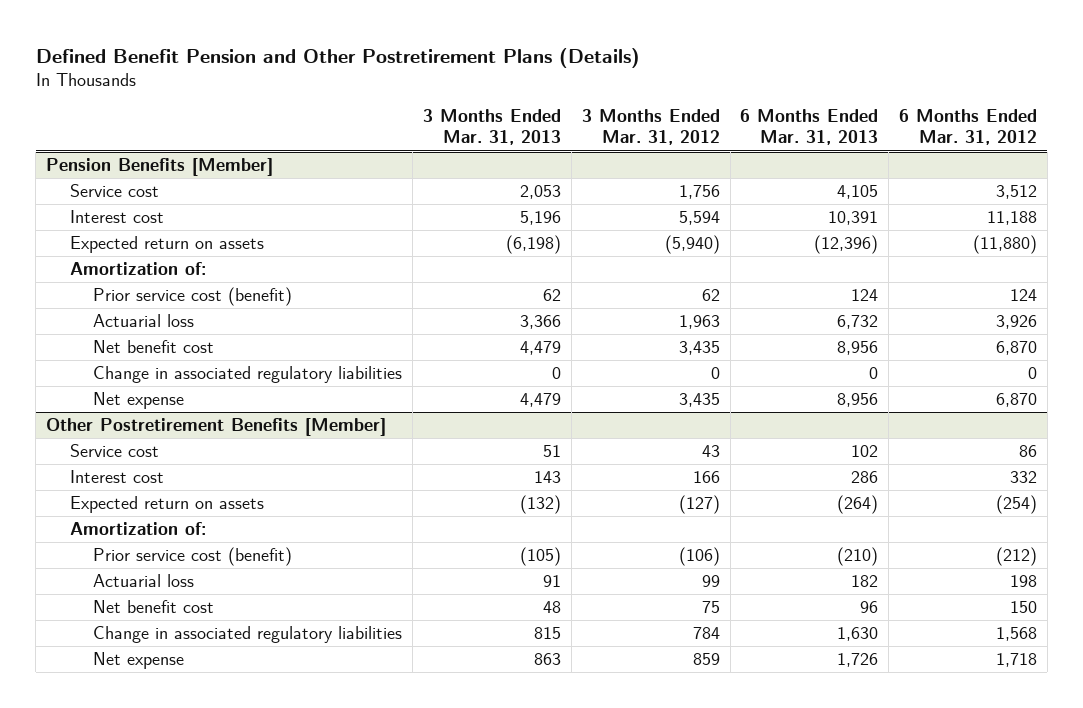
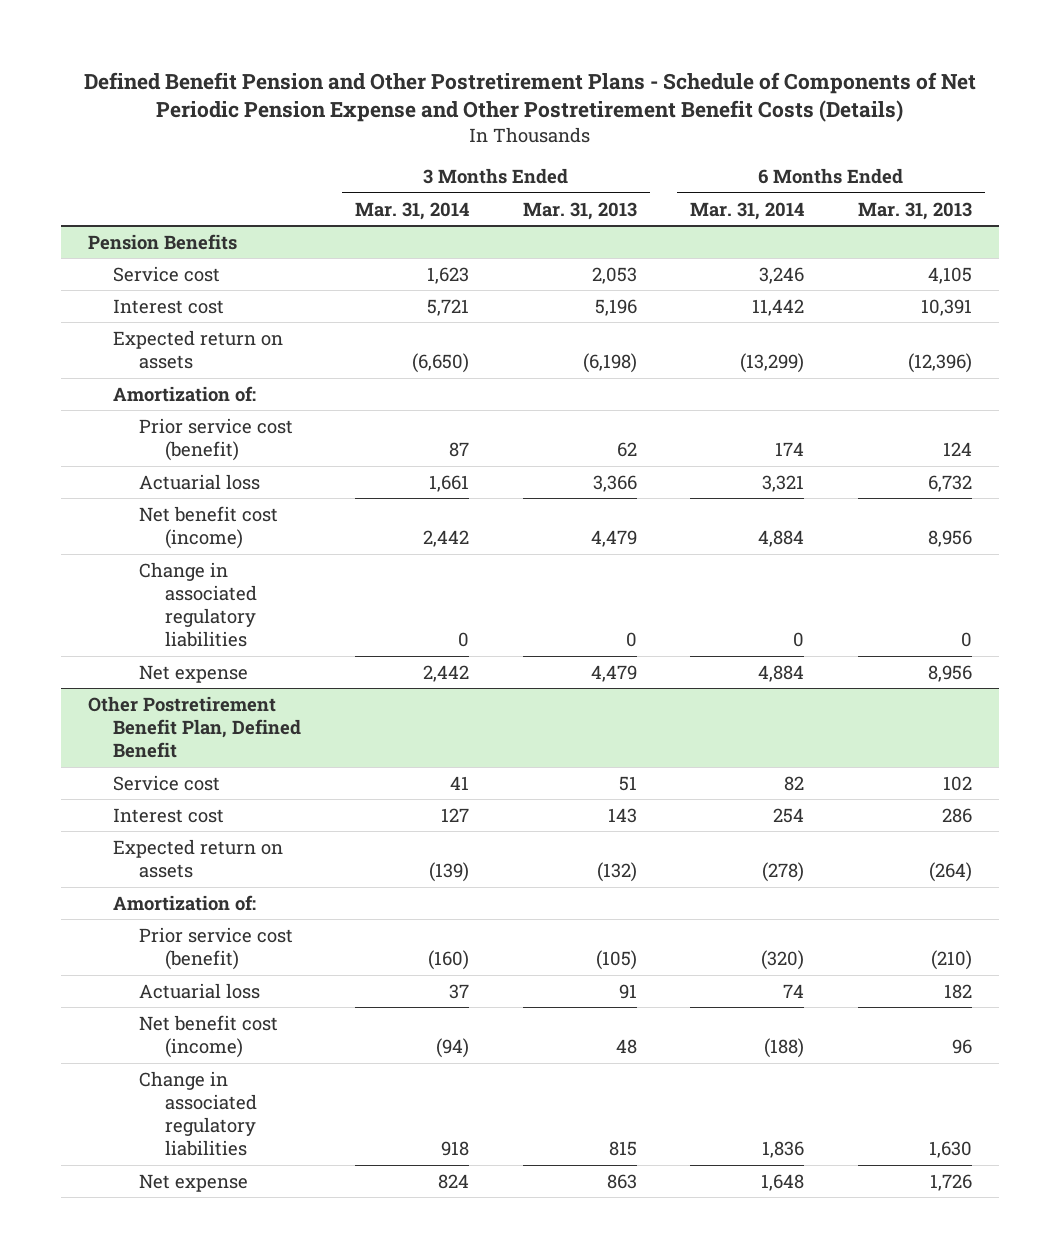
- Defined Benefit Pension and Other Postretirement Plans (Details)
+ Defined Benefit Pension and Other Postretirement Plans - Schedule of Components of Net Periodic Pension Expense and Other Postretirement Benefit Costs (Details)
- | 3 Months Ended Mar. 31, 2013 | 3 Months Ended Mar. 31, 2012 | 6 Months Ended Mar. 31, 2013 | 6 Months Ended Mar. 31, 2012
+ | 3 Months Ended Mar. 31, 2014 | 3 Months Ended Mar. 31, 2013 | 6 Months Ended Mar. 31, 2014 | 6 Months Ended Mar. 31, 2013
- Pension Benefits [Member]
+ Pension Benefits
- Net benefit cost | 4,479 | 3,435 | 8,956 | 6,870
+ Net benefit cost (income) | 2,442 | 4,479 | 4,884 | 8,956
- Other Postretirement Benefits [Member]
+ Other Postretirement Benefit Plan, Defined Benefit
- Net benefit cost | 48 | 75 | 96 | 150
+ Net benefit cost (income) | (94) | 48 | (188) | 96

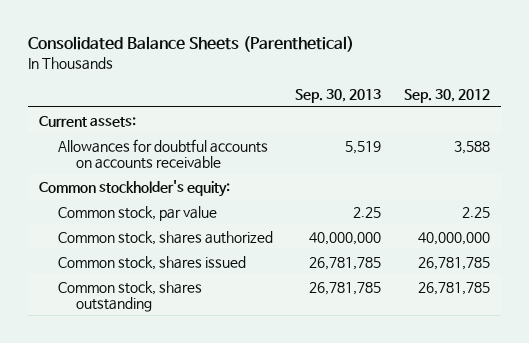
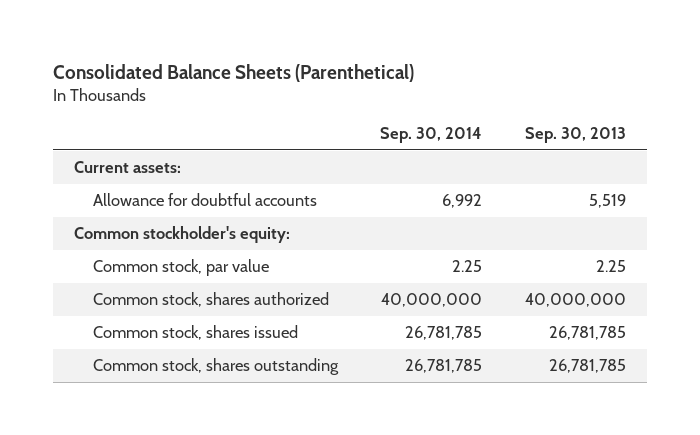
- | Sep. 30, 2013 | Sep. 30, 2012
+ | Sep. 30, 2014 | Sep. 30, 2013
- Allowances for doubtful accounts on accounts receivable | 5,519 | 3,588
+ Allowance for doubtful accounts | 6,992 | 5,519

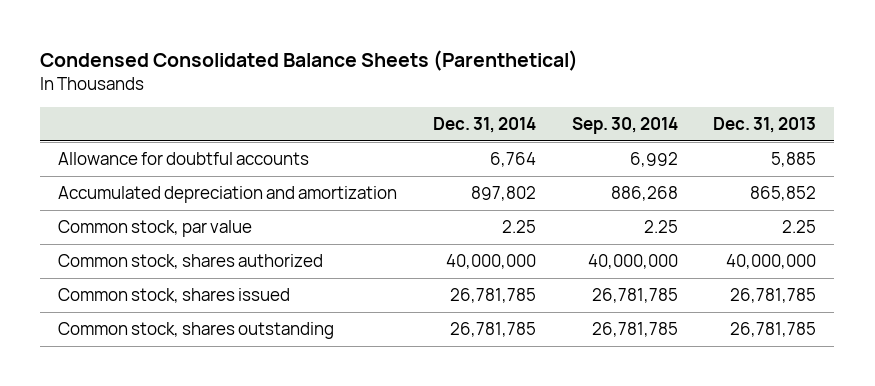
- Consolidated Balance Sheets (Parenthetical)
+ Condensed Consolidated Balance Sheets (Parenthetical)
- | Sep. 30, 2014 | Sep. 30, 2013
+ | Dec. 31, 2014 | Sep. 30, 2014 | Dec. 31, 2013
- Current assets:
- Common stockholder's equity:
+ Accumulated depreciation and amortization | 897,802 | 886,268 | 865,852

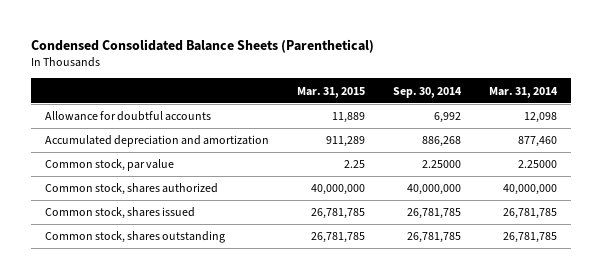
- | Dec. 31, 2014 | Sep. 30, 2014 | Dec. 31, 2013
+ | Mar. 31, 2015 | Sep. 30, 2014 | Mar. 31, 2014
- Common stock, par value | 2.25 | 2.25 | 2.25
+ Common stock, par value | 2.25 | 2.25000 | 2.25000

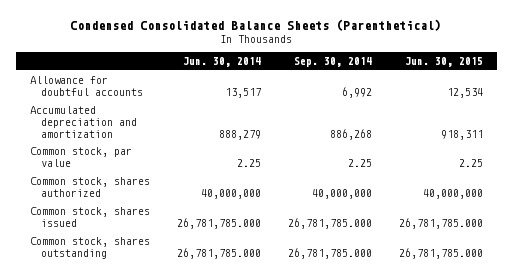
- | Mar. 31, 2015 | Sep. 30, 2014 | Mar. 31, 2014
+ | Jun. 30, 2014 | Sep. 30, 2014 | Jun. 30, 2015
- Common stock, par value | 2.25 | 2.25000 | 2.25000
+ Common stock, par value | 2.25 | 2.25 | 2.25
- Common stock, shares issued | 26,781,785 | 26,781,785 | 26,781,785
- Common stock, shares outstanding | 26,781,785 | 26,781,785 | 26,781,785
+ Common stock, shares issued | 26,781,785.000 | 26,781,785.000 | 26,781,785.000
+ Common stock, shares outstanding | 26,781,785.000 | 26,781,785.000 | 26,781,785.000

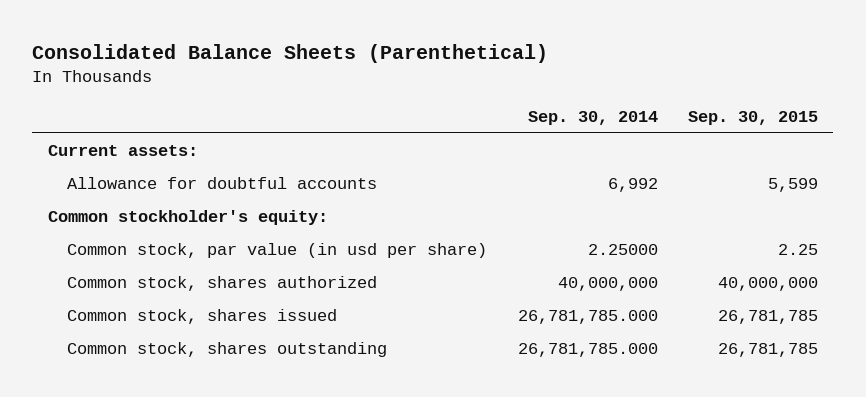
- Condensed Consolidated Balance Sheets (Parenthetical)
+ Consolidated Balance Sheets (Parenthetical)
- | Jun. 30, 2014 | Sep. 30, 2014 | Jun. 30, 2015
+ | Sep. 30, 2014 | Sep. 30, 2015
+ Current assets:
- Accumulated depreciation and amortization | 888,279 | 886,268 | 918,311
- Common stock, par value | 2.25 | 2.25 | 2.25
+ Common stockholder's equity:
+ Common stock, par value (in usd per share) | 2.25000 | 2.25

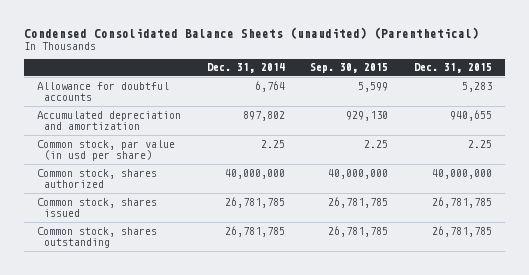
- Consolidated Balance Sheets (Parenthetical)
+ Condensed Consolidated Balance Sheets (unaudited) (Parenthetical)
- | Sep. 30, 2014 | Sep. 30, 2015
+ | Dec. 31, 2014 | Sep. 30, 2015 | Dec. 31, 2015
- Current assets:
- Common stockholder's equity:
+ Accumulated depreciation and amortization | 897,802 | 929,130 | 940,655

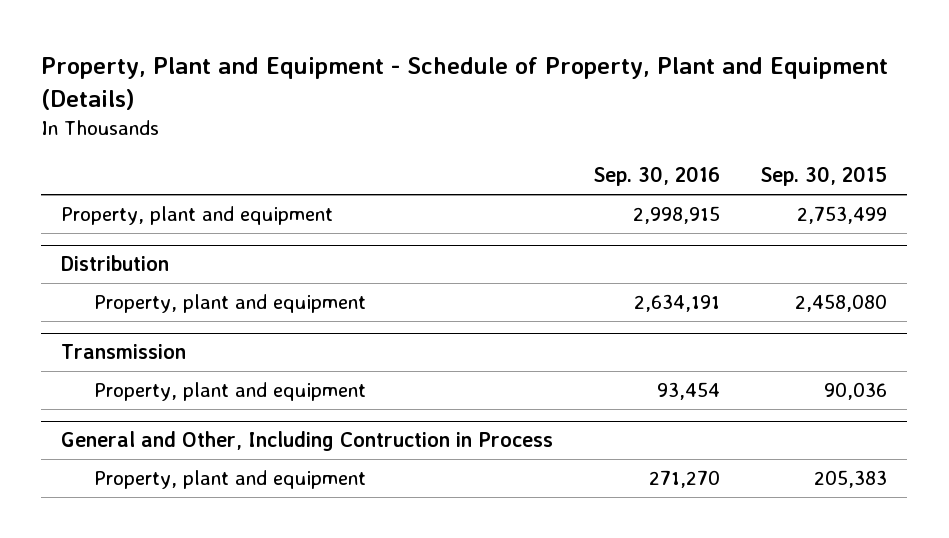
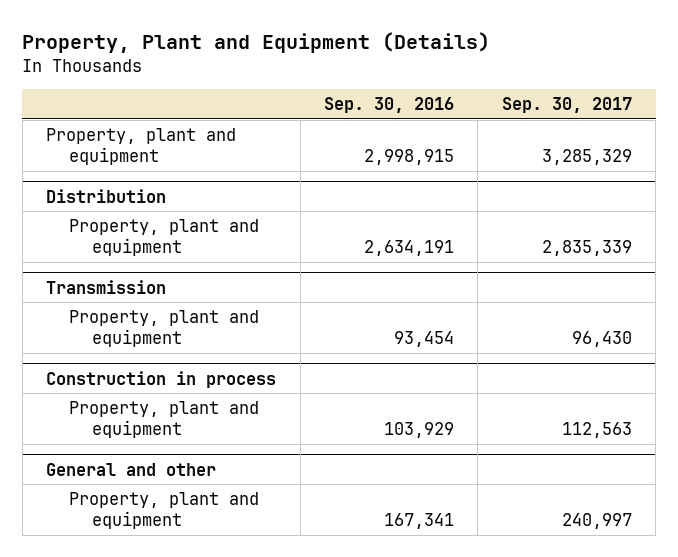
- Property, Plant and Equipment - Schedule of Property, Plant and Equipment (Details)
+ Property, Plant and Equipment (Details)
- | Sep. 30, 2016 | Sep. 30, 2015
+ | Sep. 30, 2016 | Sep. 30, 2017
- General and Other, Including Contruction in Process
- Property, plant and equipment | 271,270 | 205,383
+ Construction in process
+ Property, plant and equipment | 103,929 | 112,563
+ General and other
+ Property, plant and equipment | 167,341 | 240,997

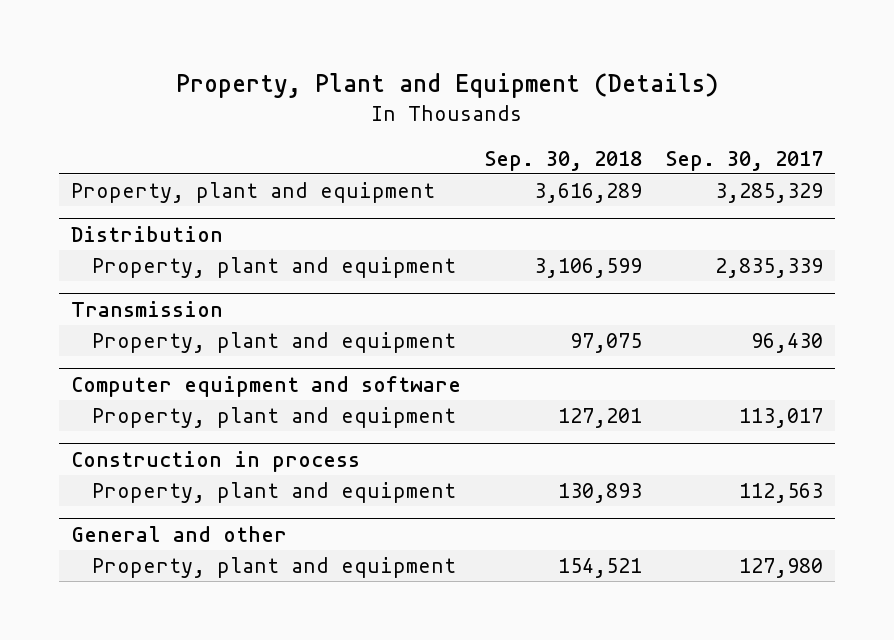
- | Sep. 30, 2016 | Sep. 30, 2017
+ | Sep. 30, 2018 | Sep. 30, 2017
+ Computer equipment and software
+ Property, plant and equipment | 127,201 | 113,017
@ General and other
- Property, plant and equipment | 167,341 | 240,997
+ Property, plant and equipment | 154,521 | 127,980

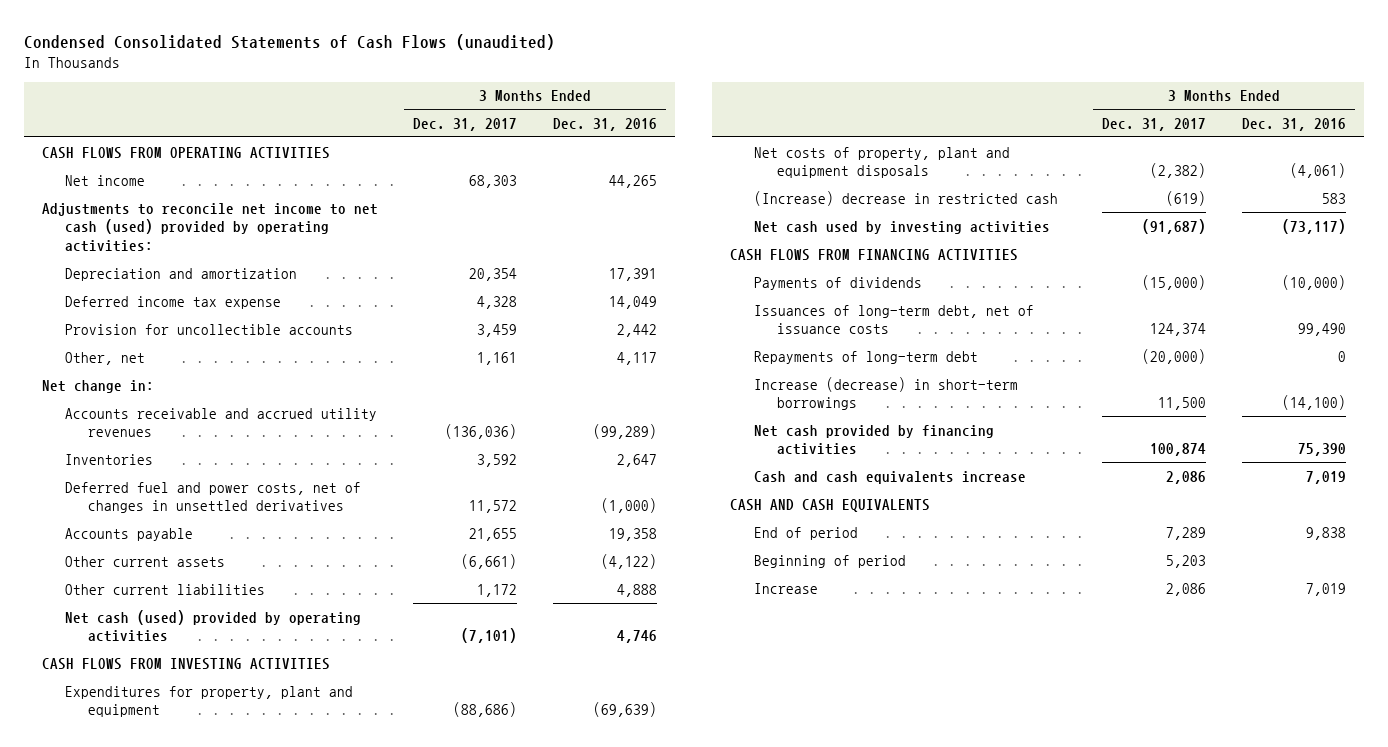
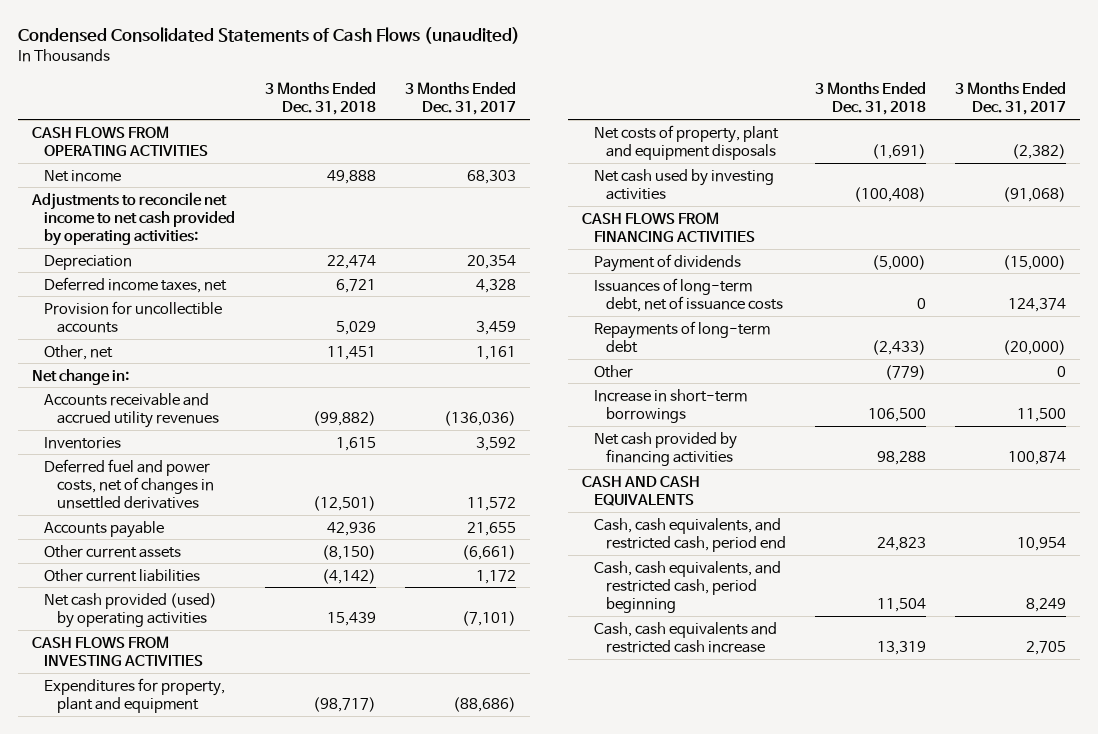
- | 3 Months Ended Dec. 31, 2017 | 3 Months Ended Dec. 31, 2016
+ | 3 Months Ended Dec. 31, 2018 | 3 Months Ended Dec. 31, 2017
- Adjustments to reconcile net income to net cash (used) provided by operating activities:
- Depreciation and amortization | 20,354 | 17,391
- Deferred income tax expense | 4,328 | 14,049
+ Adjustments to reconcile net income to net cash provided by operating activities:
+ Depreciation | 22,474 | 20,354
+ Deferred income taxes, net | 6,721 | 4,328
- Net cash (used) provided by operating activities | (7,101) | 4,746
+ Net cash provided (used) by operating activities | 15,439 | (7,101)
- (Increase) decrease in restricted cash | (619) | 583
- Net cash used by investing activities | (91,687) | (73,117)
+ Net cash used by investing activities | (100,408) | (91,068)
- Payments of dividends | (15,000) | (10,000)
+ Payment of dividends | (5,000) | (15,000)
- Increase (decrease) in short-term borrowings | 11,500 | (14,100)
+ Other | (779) | 0
+ Increase in short-term borrowings | 106,500 | 11,500
- Cash and cash equivalents increase | 2,086 | 7,019
- End of period | 7,289 | 9,838
- Beginning of period | 5,203 |
- Increase | 2,086 | 7,019
+ Cash, cash equivalents, and restricted cash, period end | 24,823 | 10,954
+ Cash, cash equivalents, and restricted cash, period beginning | 11,504 | 8,249
+ Cash, cash equivalents and restricted cash increase | 13,319 | 2,705

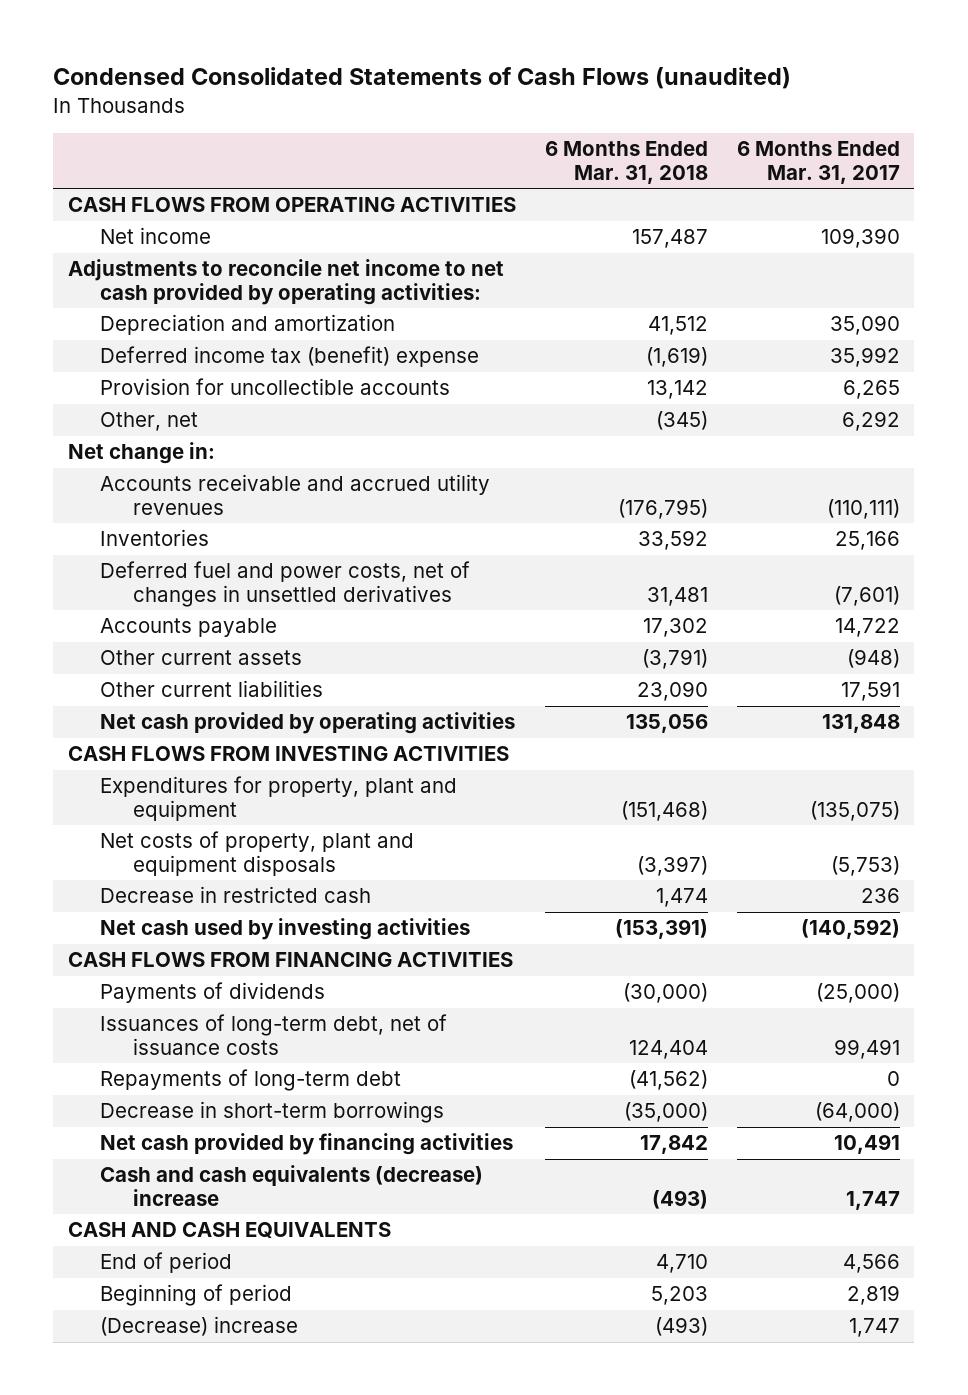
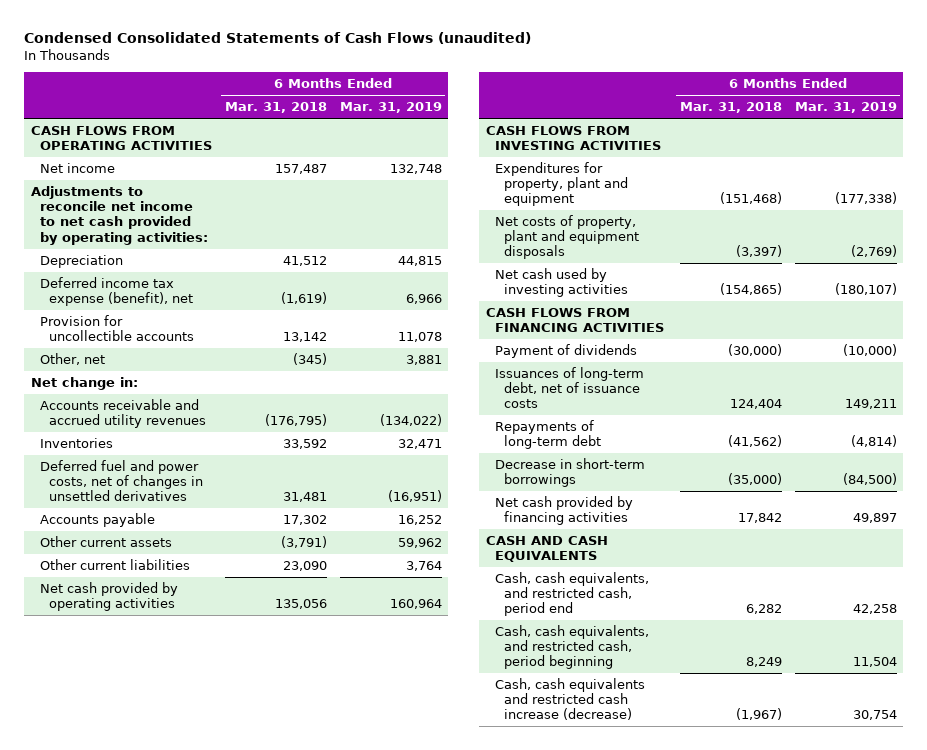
- | 6 Months Ended Mar. 31, 2018 | 6 Months Ended Mar. 31, 2017
+ | 6 Months Ended Mar. 31, 2018 | 6 Months Ended Mar. 31, 2019
- Depreciation and amortization | 41,512 | 35,090
- Deferred income tax (benefit) expense | (1,619) | 35,992
+ Depreciation | 41,512 | 44,815
+ Deferred income tax expense (benefit), net | (1,619) | 6,966
- Decrease in restricted cash | 1,474 | 236
- Net cash used by investing activities | (153,391) | (140,592)
+ Net cash used by investing activities | (154,865) | (180,107)
- Payments of dividends | (30,000) | (25,000)
+ Payment of dividends | (30,000) | (10,000)
- Cash and cash equivalents (decrease) increase | (493) | 1,747
- End of period | 4,710 | 4,566
- Beginning of period | 5,203 | 2,819
- (Decrease) increase | (493) | 1,747
+ Cash, cash equivalents, and restricted cash, period end | 6,282 | 42,258
+ Cash, cash equivalents, and restricted cash, period beginning | 8,249 | 11,504
+ Cash, cash equivalents and restricted cash increase (decrease) | (1,967) | 30,754

